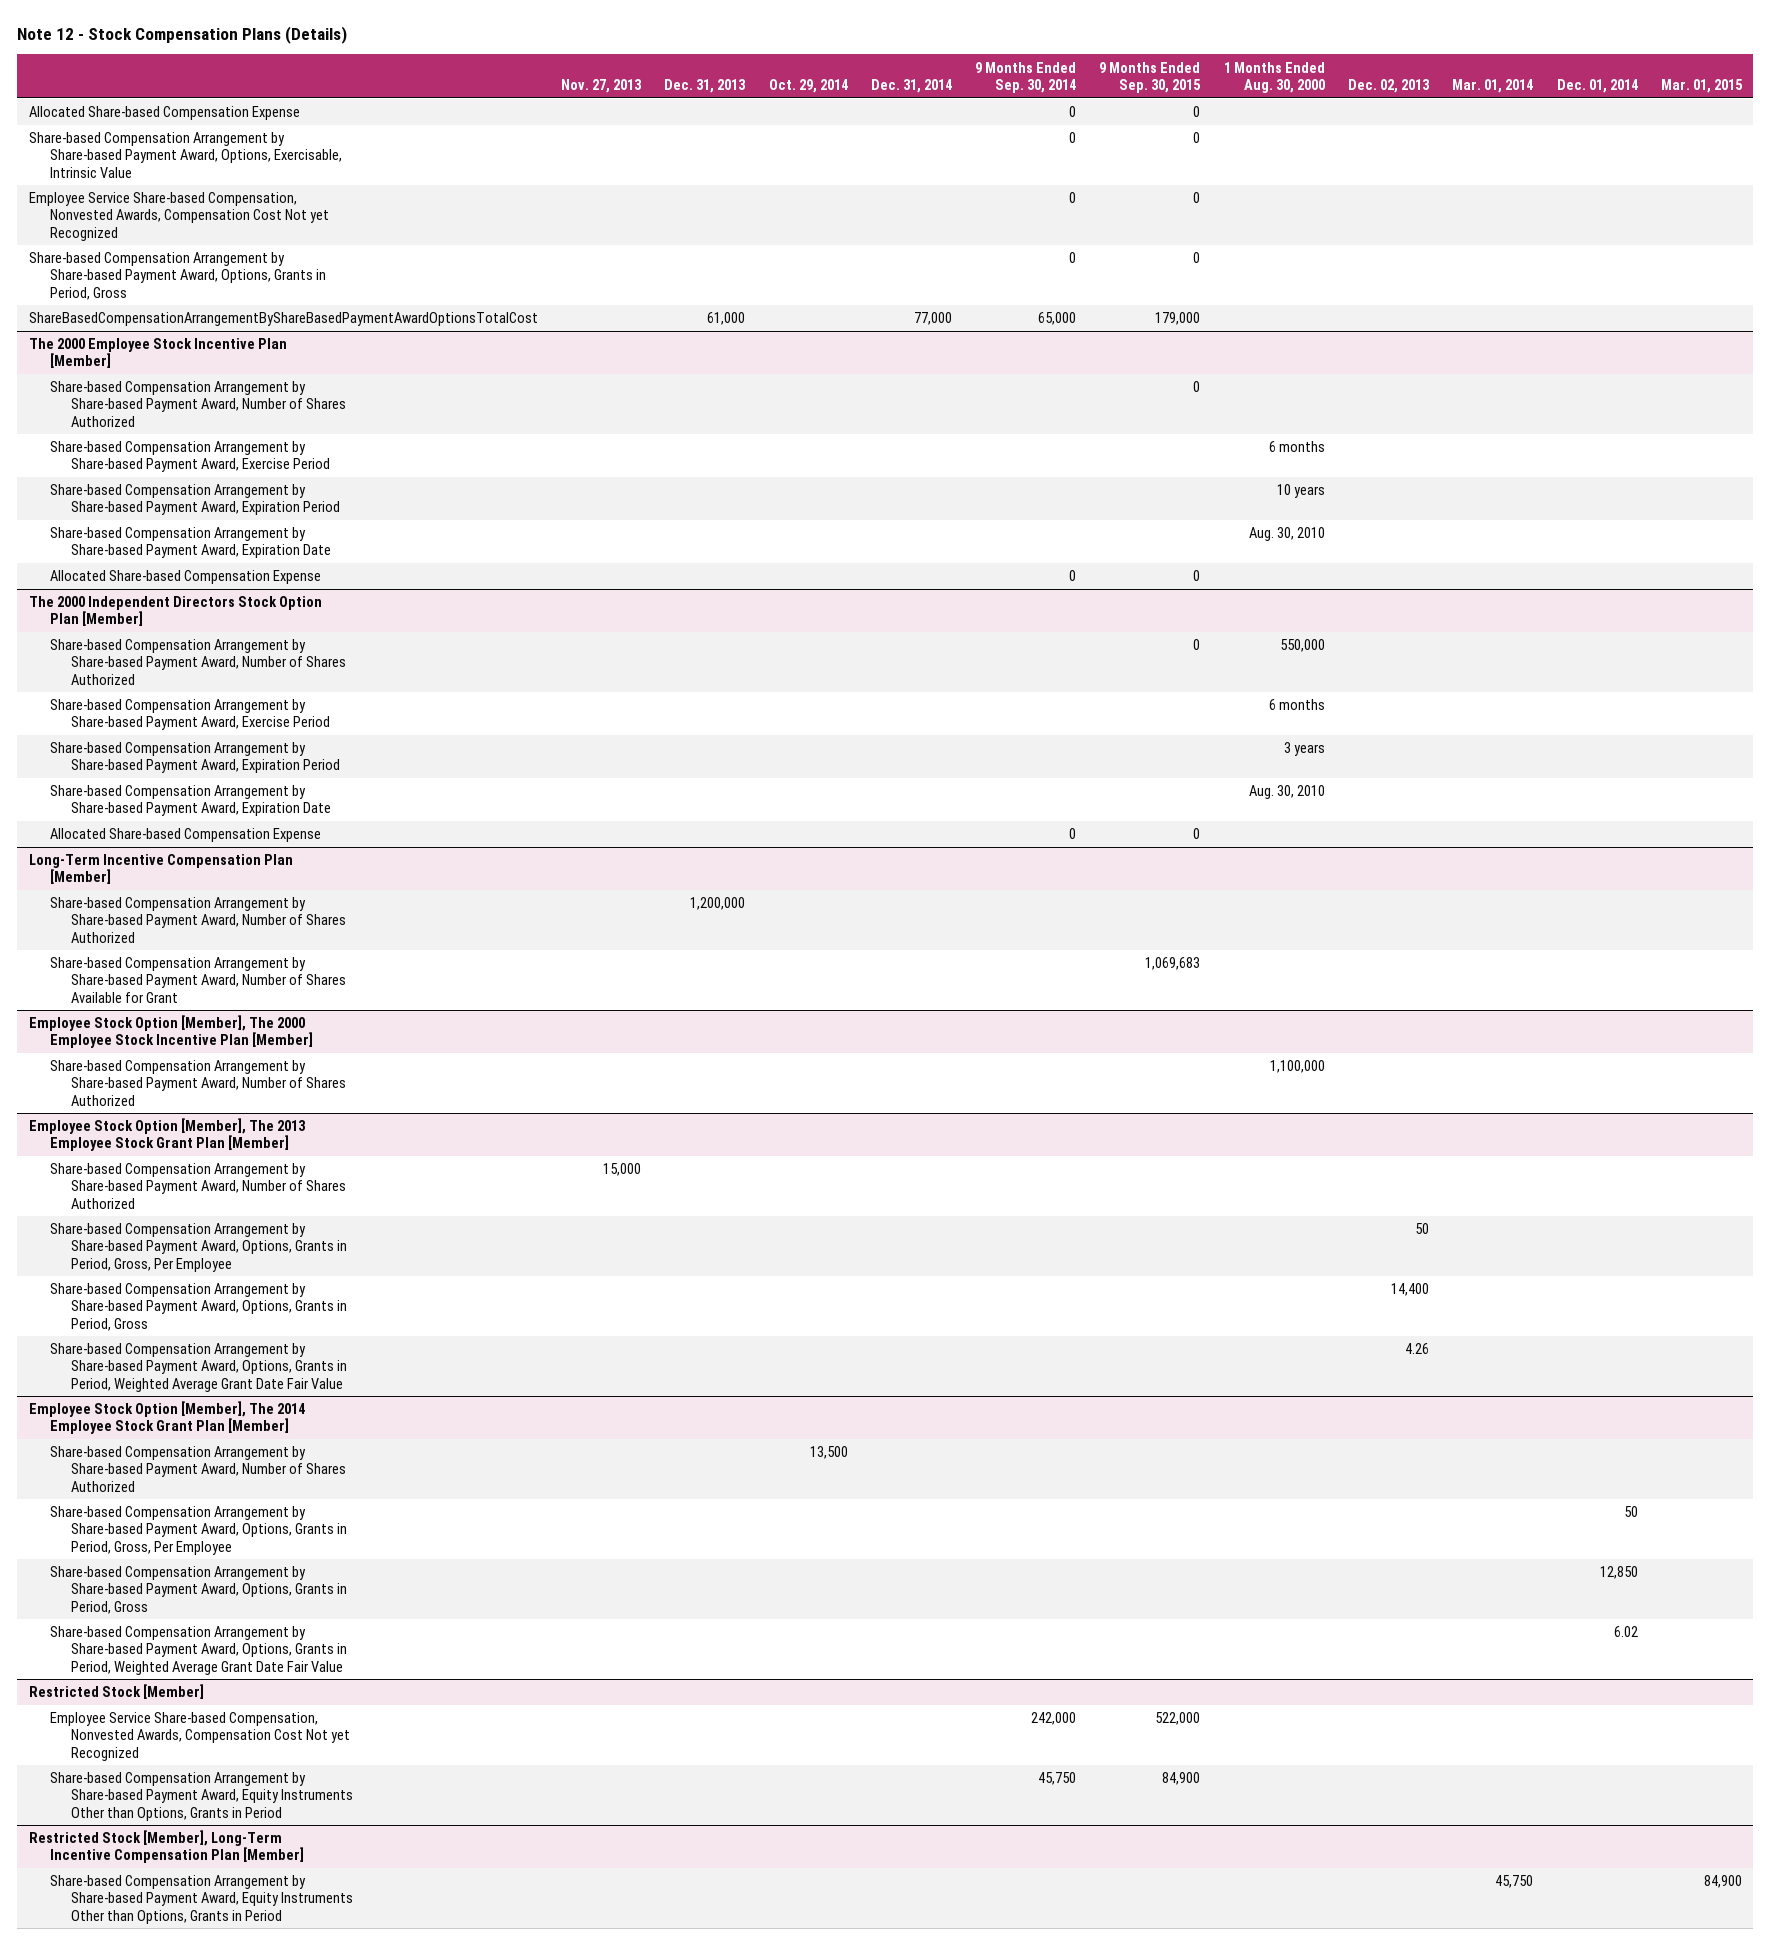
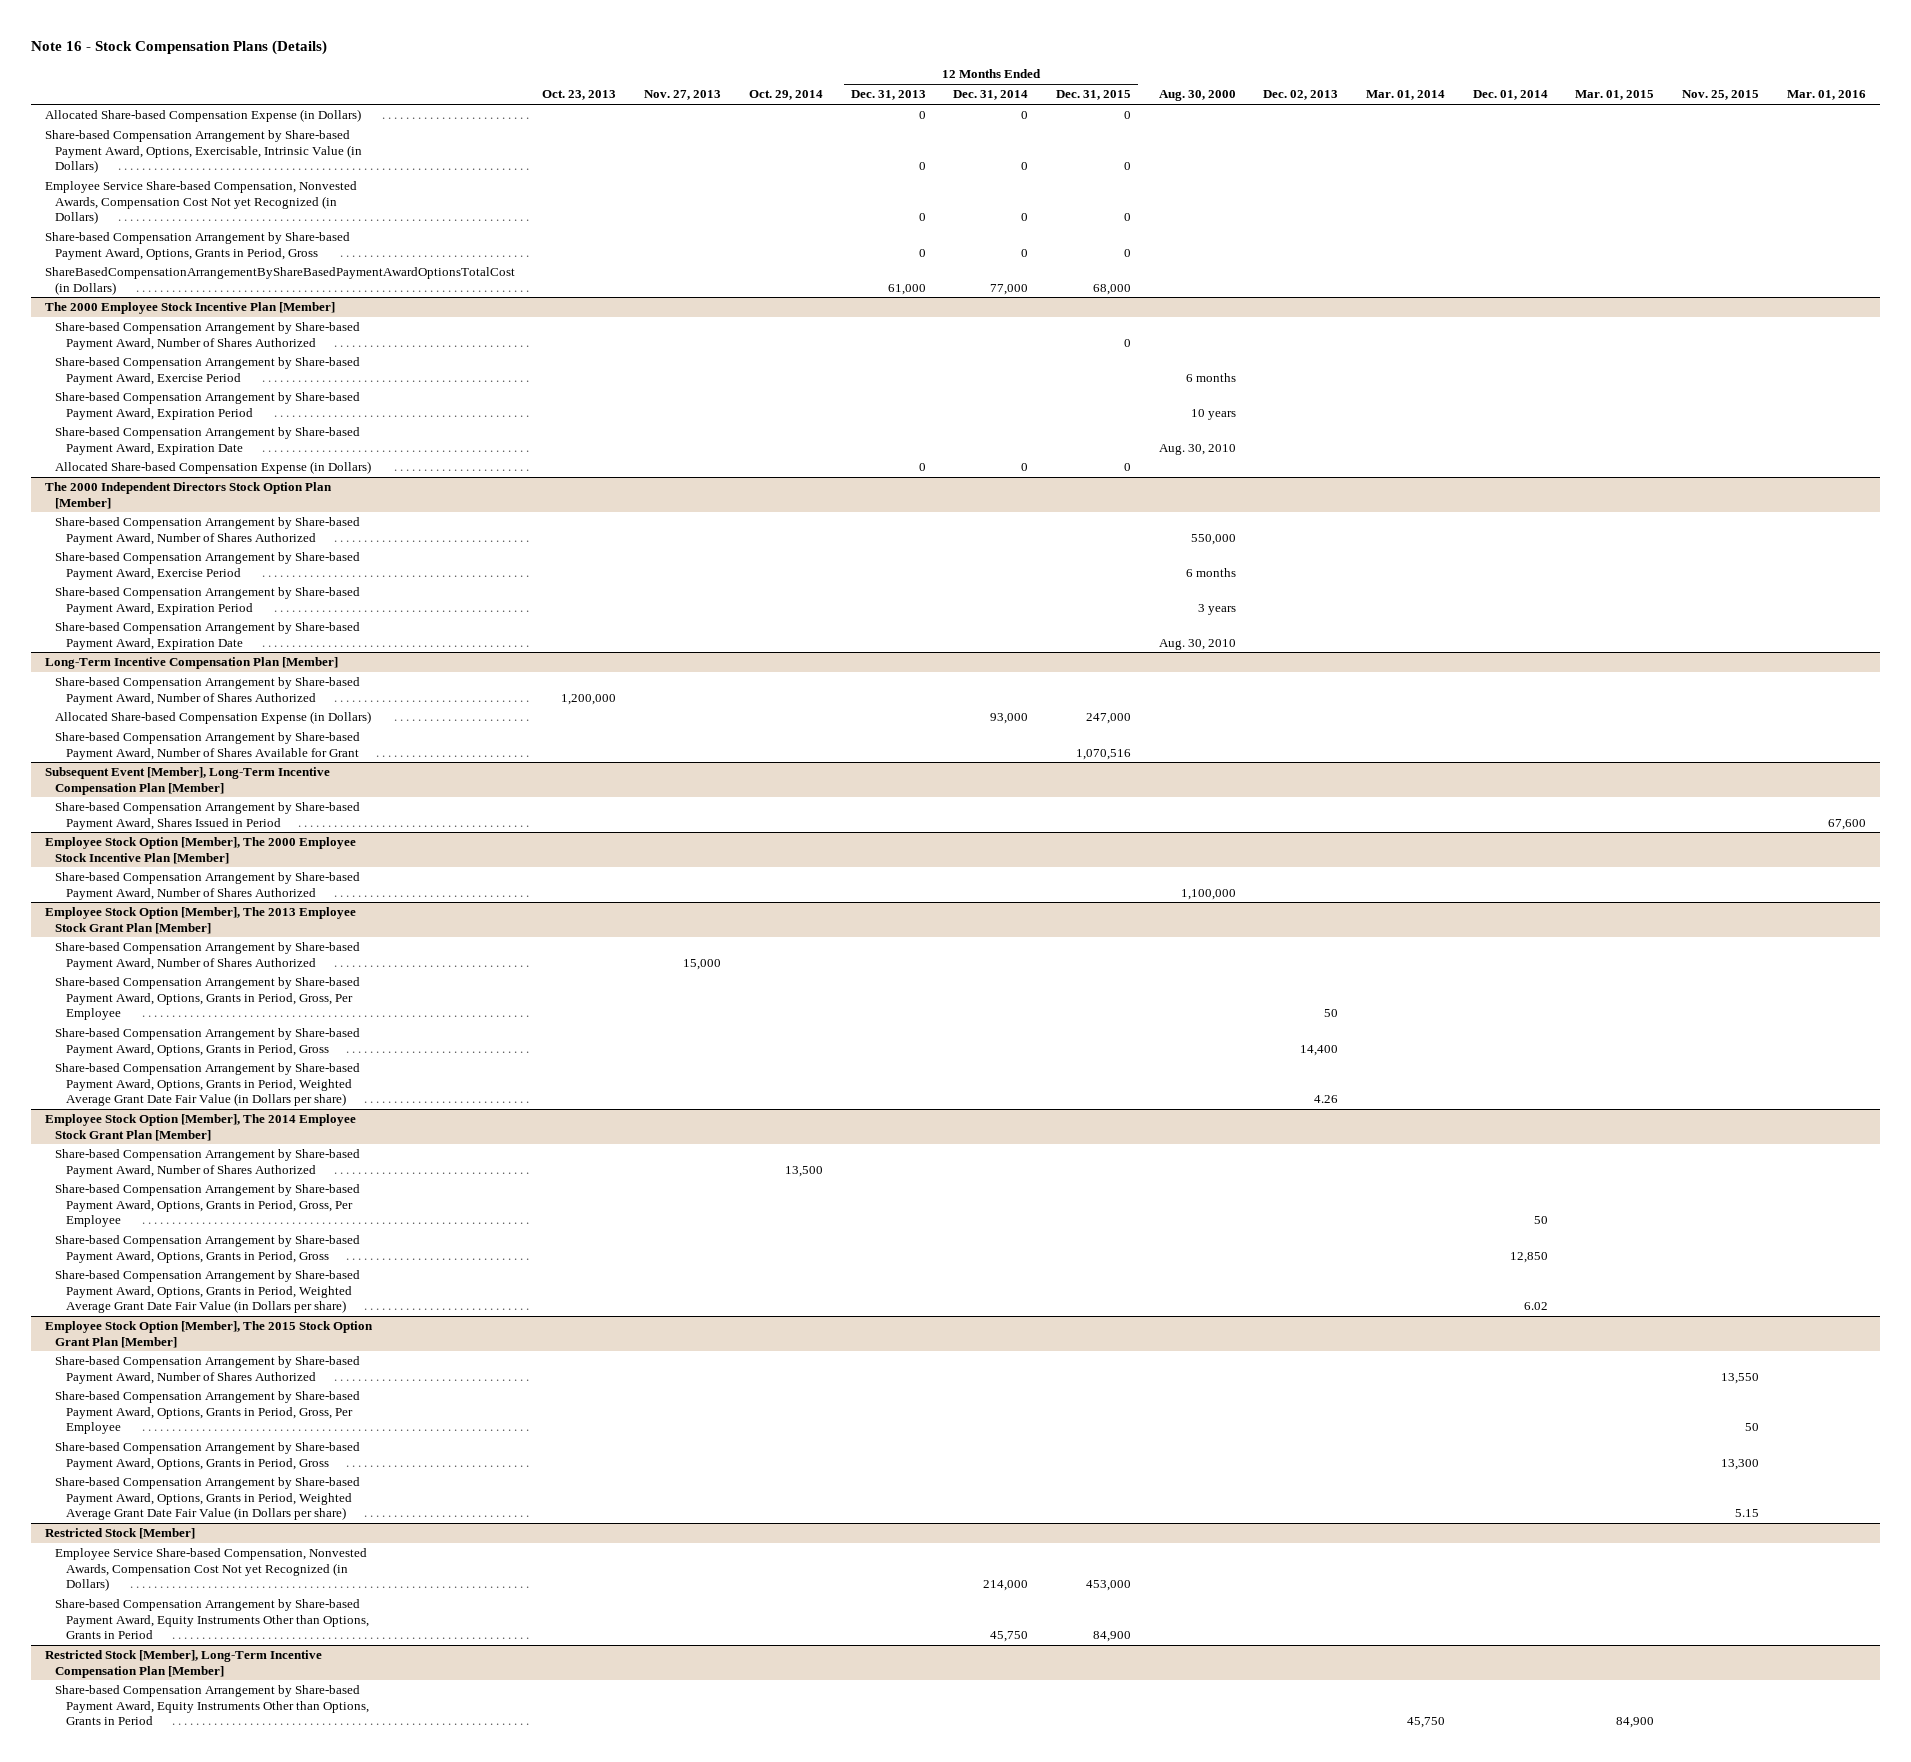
- Note 12 - Stock Compensation Plans (Details)
+ Note 16 - Stock Compensation Plans (Details)
- | Nov. 27, 2013 | Dec. 31, 2013 | Oct. 29, 2014 | Dec. 31, 2014 | 9 Months Ended Sep. 30, 2014 | 9 Months Ended Sep. 30, 2015 | 1 Months Ended Aug. 30, 2000 | Dec. 02, 2013 | Mar. 01, 2014 | Dec. 01, 2014 | Mar. 01, 2015
+ | Oct. 23, 2013 | Nov. 27, 2013 | Oct. 29, 2014 | 12 Months Ended Dec. 31, 2013 | 12 Months Ended Dec. 31, 2014 | 12 Months Ended Dec. 31, 2015 | Aug. 30, 2000 | Dec. 02, 2013 | Mar. 01, 2014 | Dec. 01, 2014 | Mar. 01, 2015 | Nov. 25, 2015 | Mar. 01, 2016
- Allocated Share-based Compensation Expense | | | | | 0 | 0 | | | | |
- Share-based Compensation Arrangement by Share-based Payment Award, Options, Exercisable, Intrinsic Value | | | | | 0 | 0 | | | | |
- Employee Service Share-based Compensation, Nonvested Awards, Compensation Cost Not yet Recognized | | | | | 0 | 0 | | | | |
+ Allocated Share-based Compensation Expense (in Dollars) | | | | 0 | 0 | 0 | | | | | | |
+ Share-based Compensation Arrangement by Share-based Payment Award, Options, Exercisable, Intrinsic Value (in Dollars) | | | | 0 | 0 | 0 | | | | | | |
+ Employee Service Share-based Compensation, Nonvested Awards, Compensation Cost Not yet Recognized (in Dollars) | | | | 0 | 0 | 0 | | | | | | |
- ShareBasedCompensationArrangementByShareBasedPaymentAwardOptionsTotalCost | | 61,000 | | 77,000 | 65,000 | 179,000 | | | | |
+ ShareBasedCompensationArrangementByShareBasedPaymentAwardOptionsTotalCost (in Dollars) | | | | 61,000 | 77,000 | 68,000 | | | | | | |
@ The 2000 Employee Stock Incentive Plan [Member]
- Allocated Share-based Compensation Expense | | | | | 0 | 0 | | | | |
+ Allocated Share-based Compensation Expense (in Dollars) | | | | 0 | 0 | 0 | | | | | | |
@ The 2000 Independent Directors Stock Option Plan [Member]
- Allocated Share-based Compensation Expense | | | | | 0 | 0 | | | | |
@ Long-Term Incentive Compensation Plan [Member]
+ Allocated Share-based Compensation Expense (in Dollars) | | | | | 93,000 | 247,000 | | | | | | |
+ Subsequent Event [Member], Long-Term Incentive Compensation Plan [Member]
+ Share-based Compensation Arrangement by Share-based Payment Award, Shares Issued in Period | | | | | | | | | | | | | 67,600
@ Employee Stock Option [Member], The 2013 Employee Stock Grant Plan [Member]
- Share-based Compensation Arrangement by Share-based Payment Award, Options, Grants in Period, Weighted Average Grant Date Fair Value | | | | | | | | 4.26 | | |
+ Share-based Compensation Arrangement by Share-based Payment Award, Options, Grants in Period, Weighted Average Grant Date Fair Value (in Dollars per share) | | | | | | | | 4.26 | | | | |
@ Employee Stock Option [Member], The 2014 Employee Stock Grant Plan [Member]
- Share-based Compensation Arrangement by Share-based Payment Award, Options, Grants in Period, Weighted Average Grant Date Fair Value | | | | | | | | | | 6.02 |
+ Share-based Compensation Arrangement by Share-based Payment Award, Options, Grants in Period, Weighted Average Grant Date Fair Value (in Dollars per share) | | | | | | | | | | 6.02 | | |
+ Employee Stock Option [Member], The 2015 Stock Option Grant Plan [Member]
+ Share-based Compensation Arrangement by Share-based Payment Award, Number of Shares Authorized | | | | | | | | | | | | 13,550 |
+ Share-based Compensation Arrangement by Share-based Payment Award, Options, Grants in Period, Gross, Per Employee | | | | | | | | | | | | 50 |
+ Share-based Compensation Arrangement by Share-based Payment Award, Options, Grants in Period, Gross | | | | | | | | | | | | 13,300 |
+ Share-based Compensation Arrangement by Share-based Payment Award, Options, Grants in Period, Weighted Average Grant Date Fair Value (in Dollars per share) | | | | | | | | | | | | 5.15 |
@ Restricted Stock [Member]
- Employee Service Share-based Compensation, Nonvested Awards, Compensation Cost Not yet Recognized | | | | | 242,000 | 522,000 | | | | |
+ Employee Service Share-based Compensation, Nonvested Awards, Compensation Cost Not yet Recognized (in Dollars) | | | | | 214,000 | 453,000 | | | | | | |

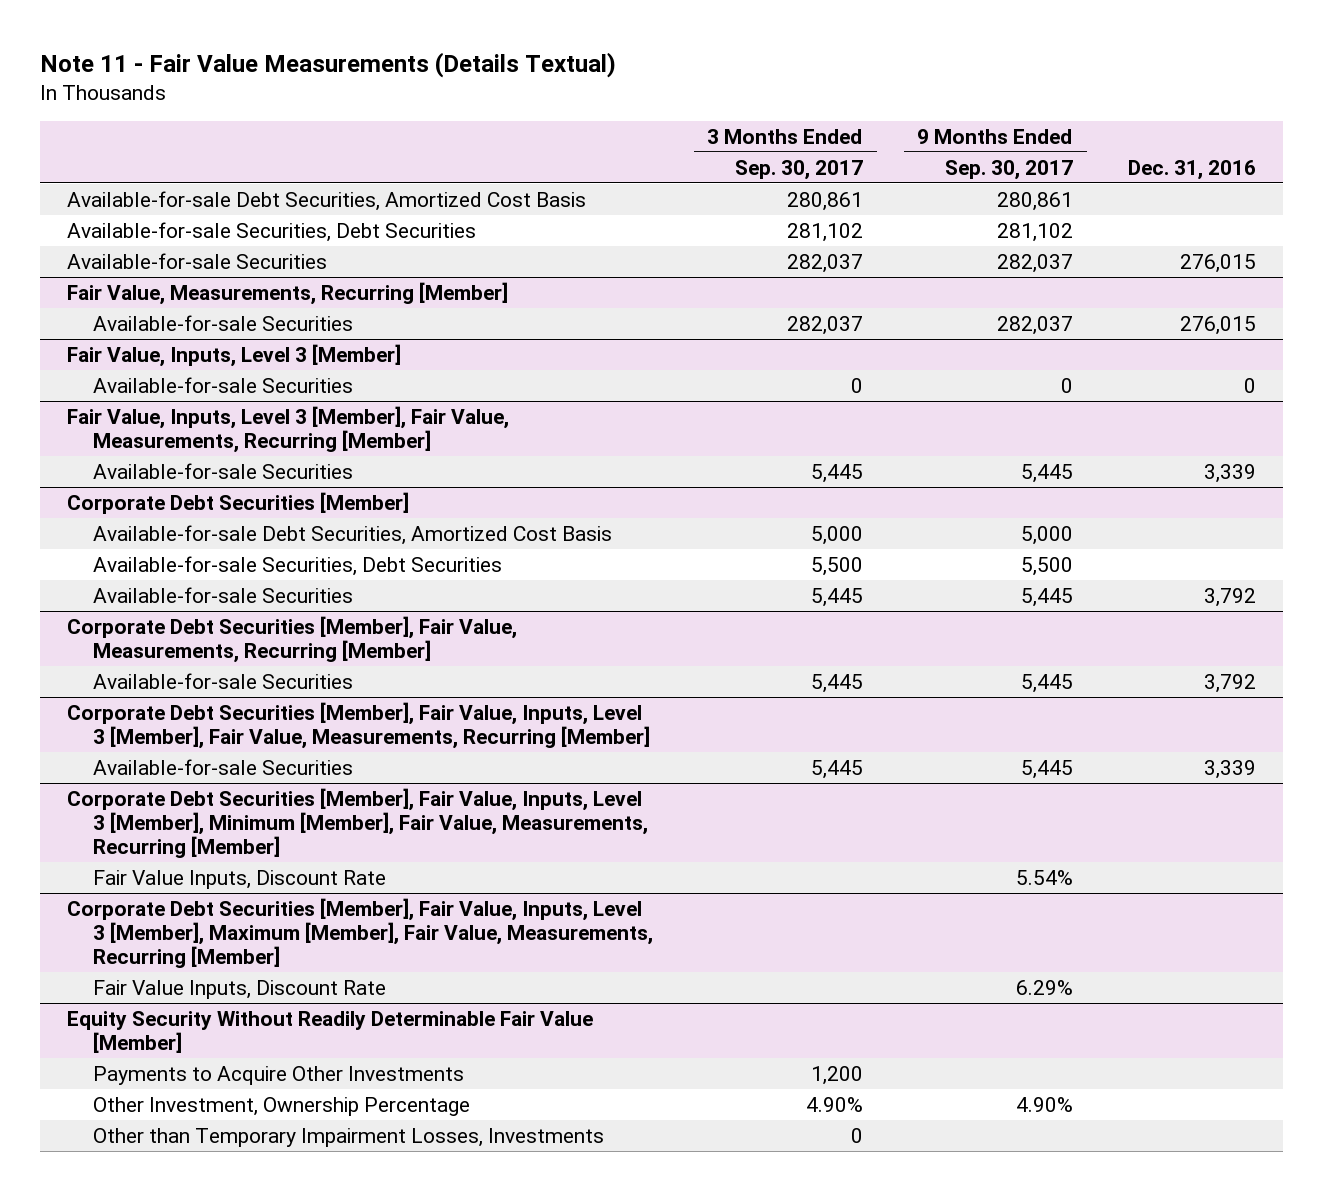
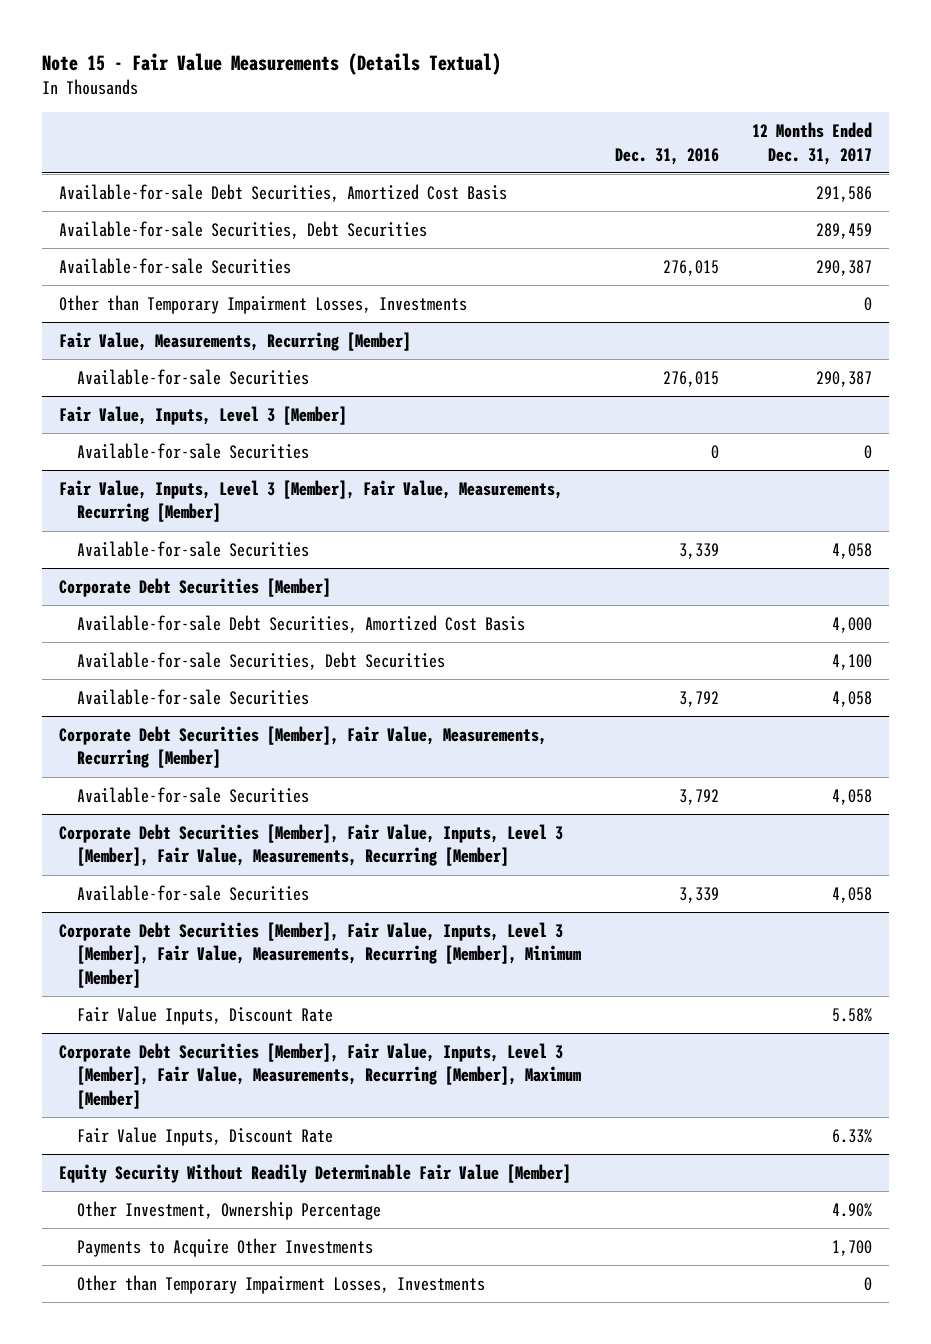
- Note 11 - Fair Value Measurements (Details Textual)
+ Note 15 - Fair Value Measurements (Details Textual)
- | 3 Months Ended Sep. 30, 2017 | 9 Months Ended Sep. 30, 2017 | Dec. 31, 2016
+ | Dec. 31, 2016 | 12 Months Ended Dec. 31, 2017
+ Other than Temporary Impairment Losses, Investments | | 0
- Corporate Debt Securities [Member], Fair Value, Inputs, Level 3 [Member], Minimum [Member], Fair Value, Measurements, Recurring [Member]
+ Corporate Debt Securities [Member], Fair Value, Inputs, Level 3 [Member], Fair Value, Measurements, Recurring [Member], Minimum [Member]
- Corporate Debt Securities [Member], Fair Value, Inputs, Level 3 [Member], Maximum [Member], Fair Value, Measurements, Recurring [Member]
+ Corporate Debt Securities [Member], Fair Value, Inputs, Level 3 [Member], Fair Value, Measurements, Recurring [Member], Maximum [Member]
@ Equity Security Without Readily Determinable Fair Value [Member]
moved down: Payments to Acquire Other Investments | | 1,700

